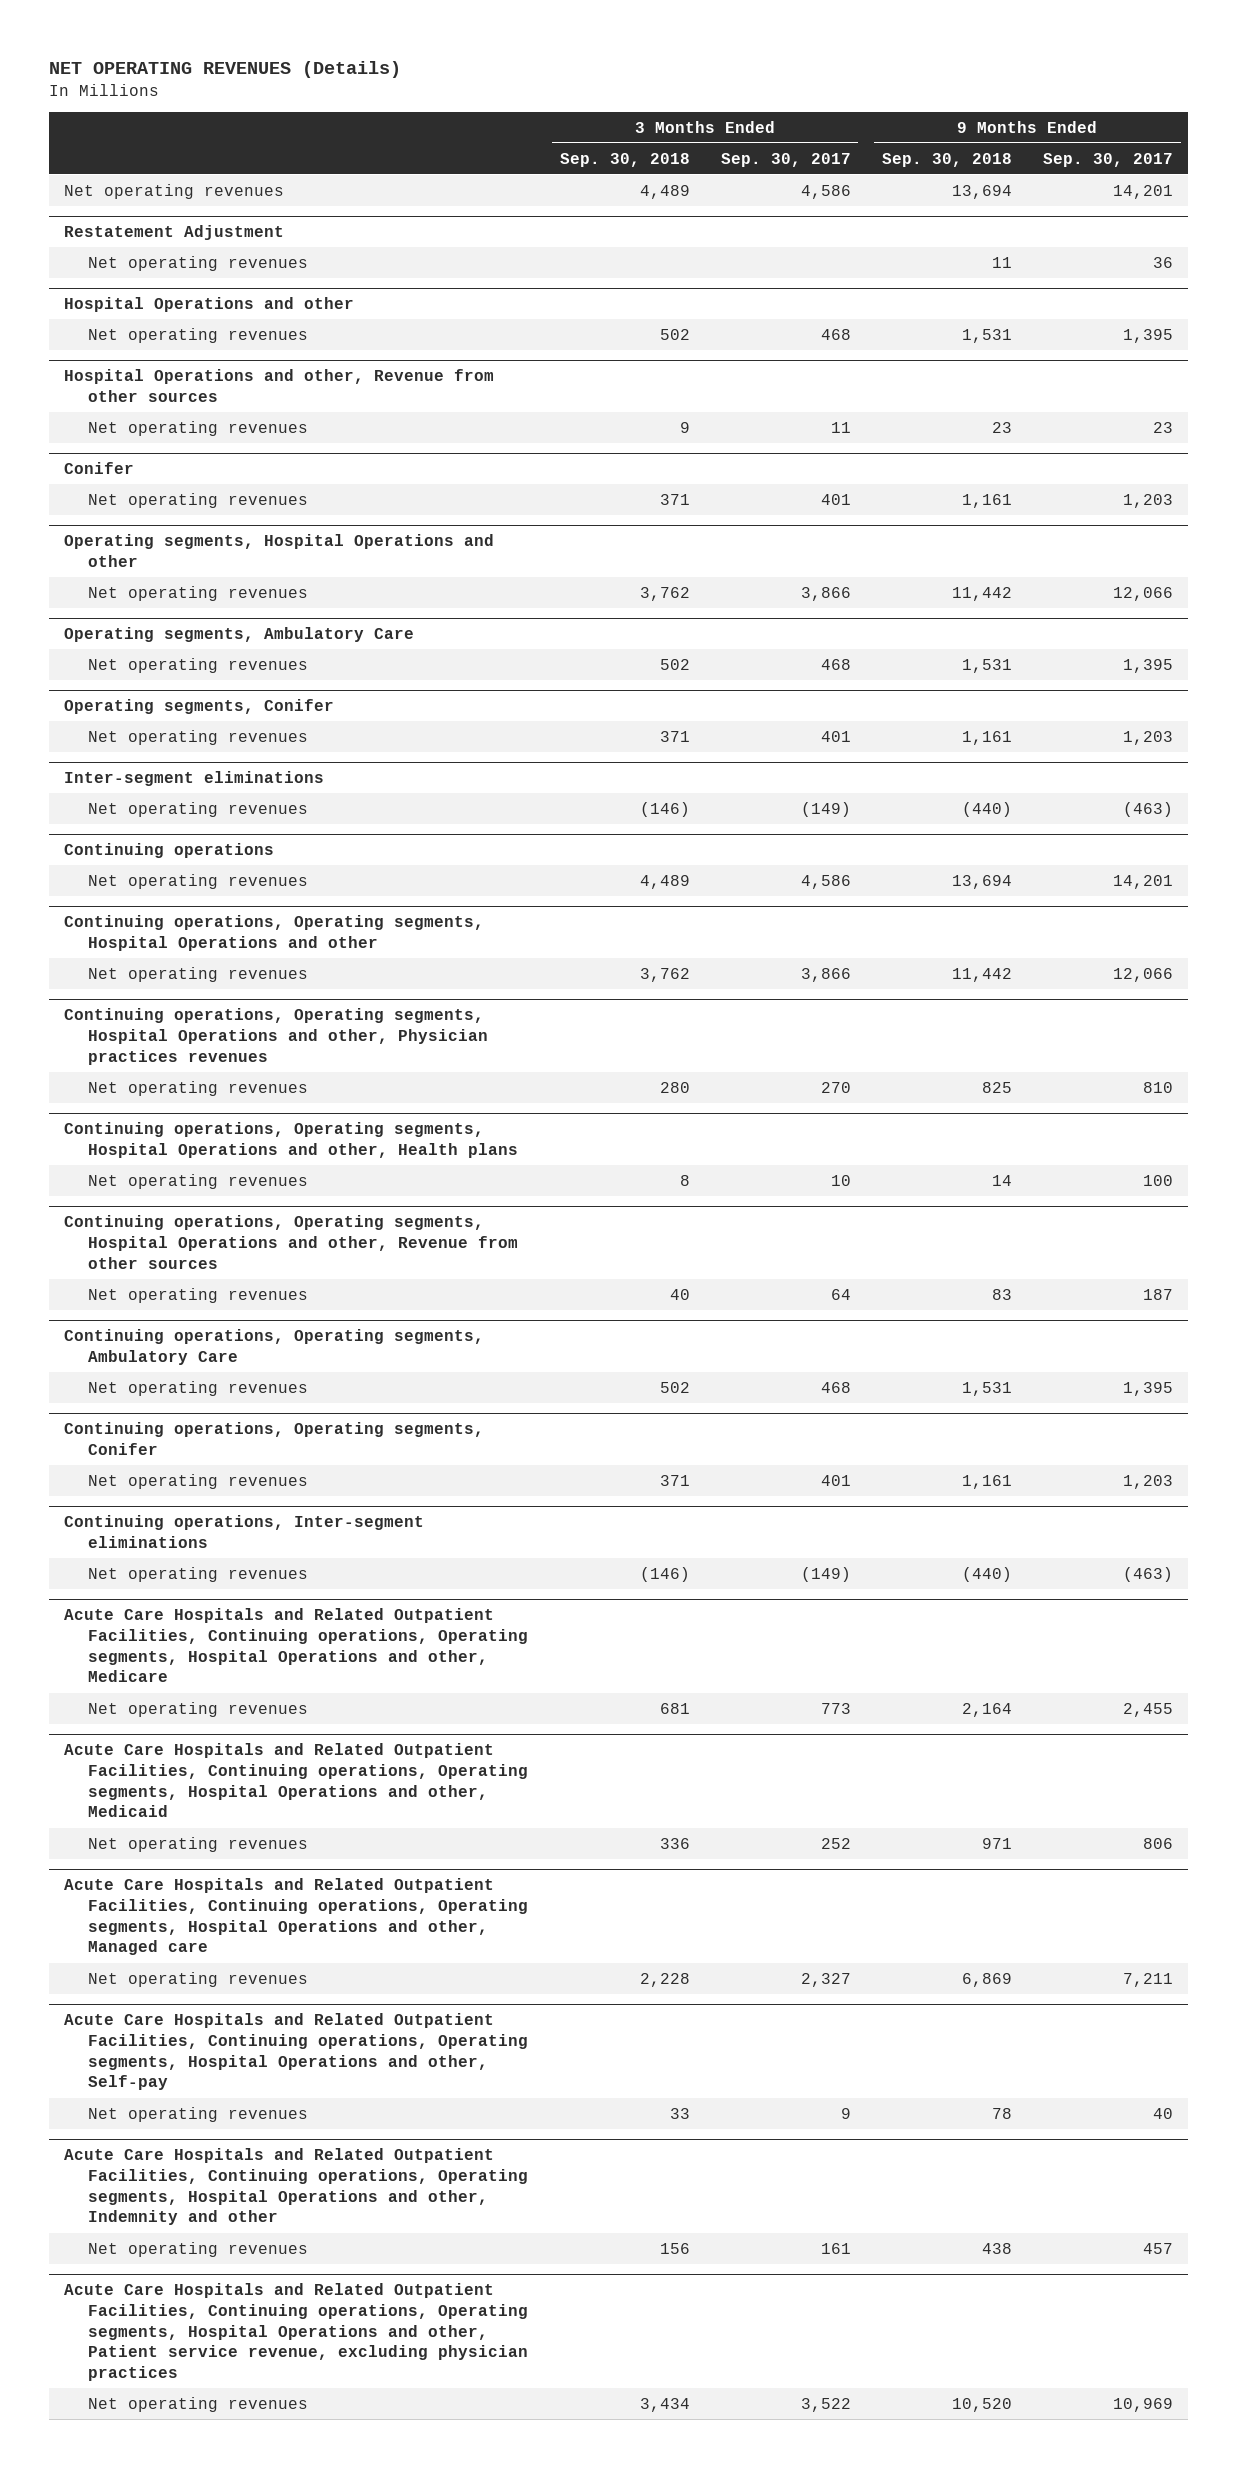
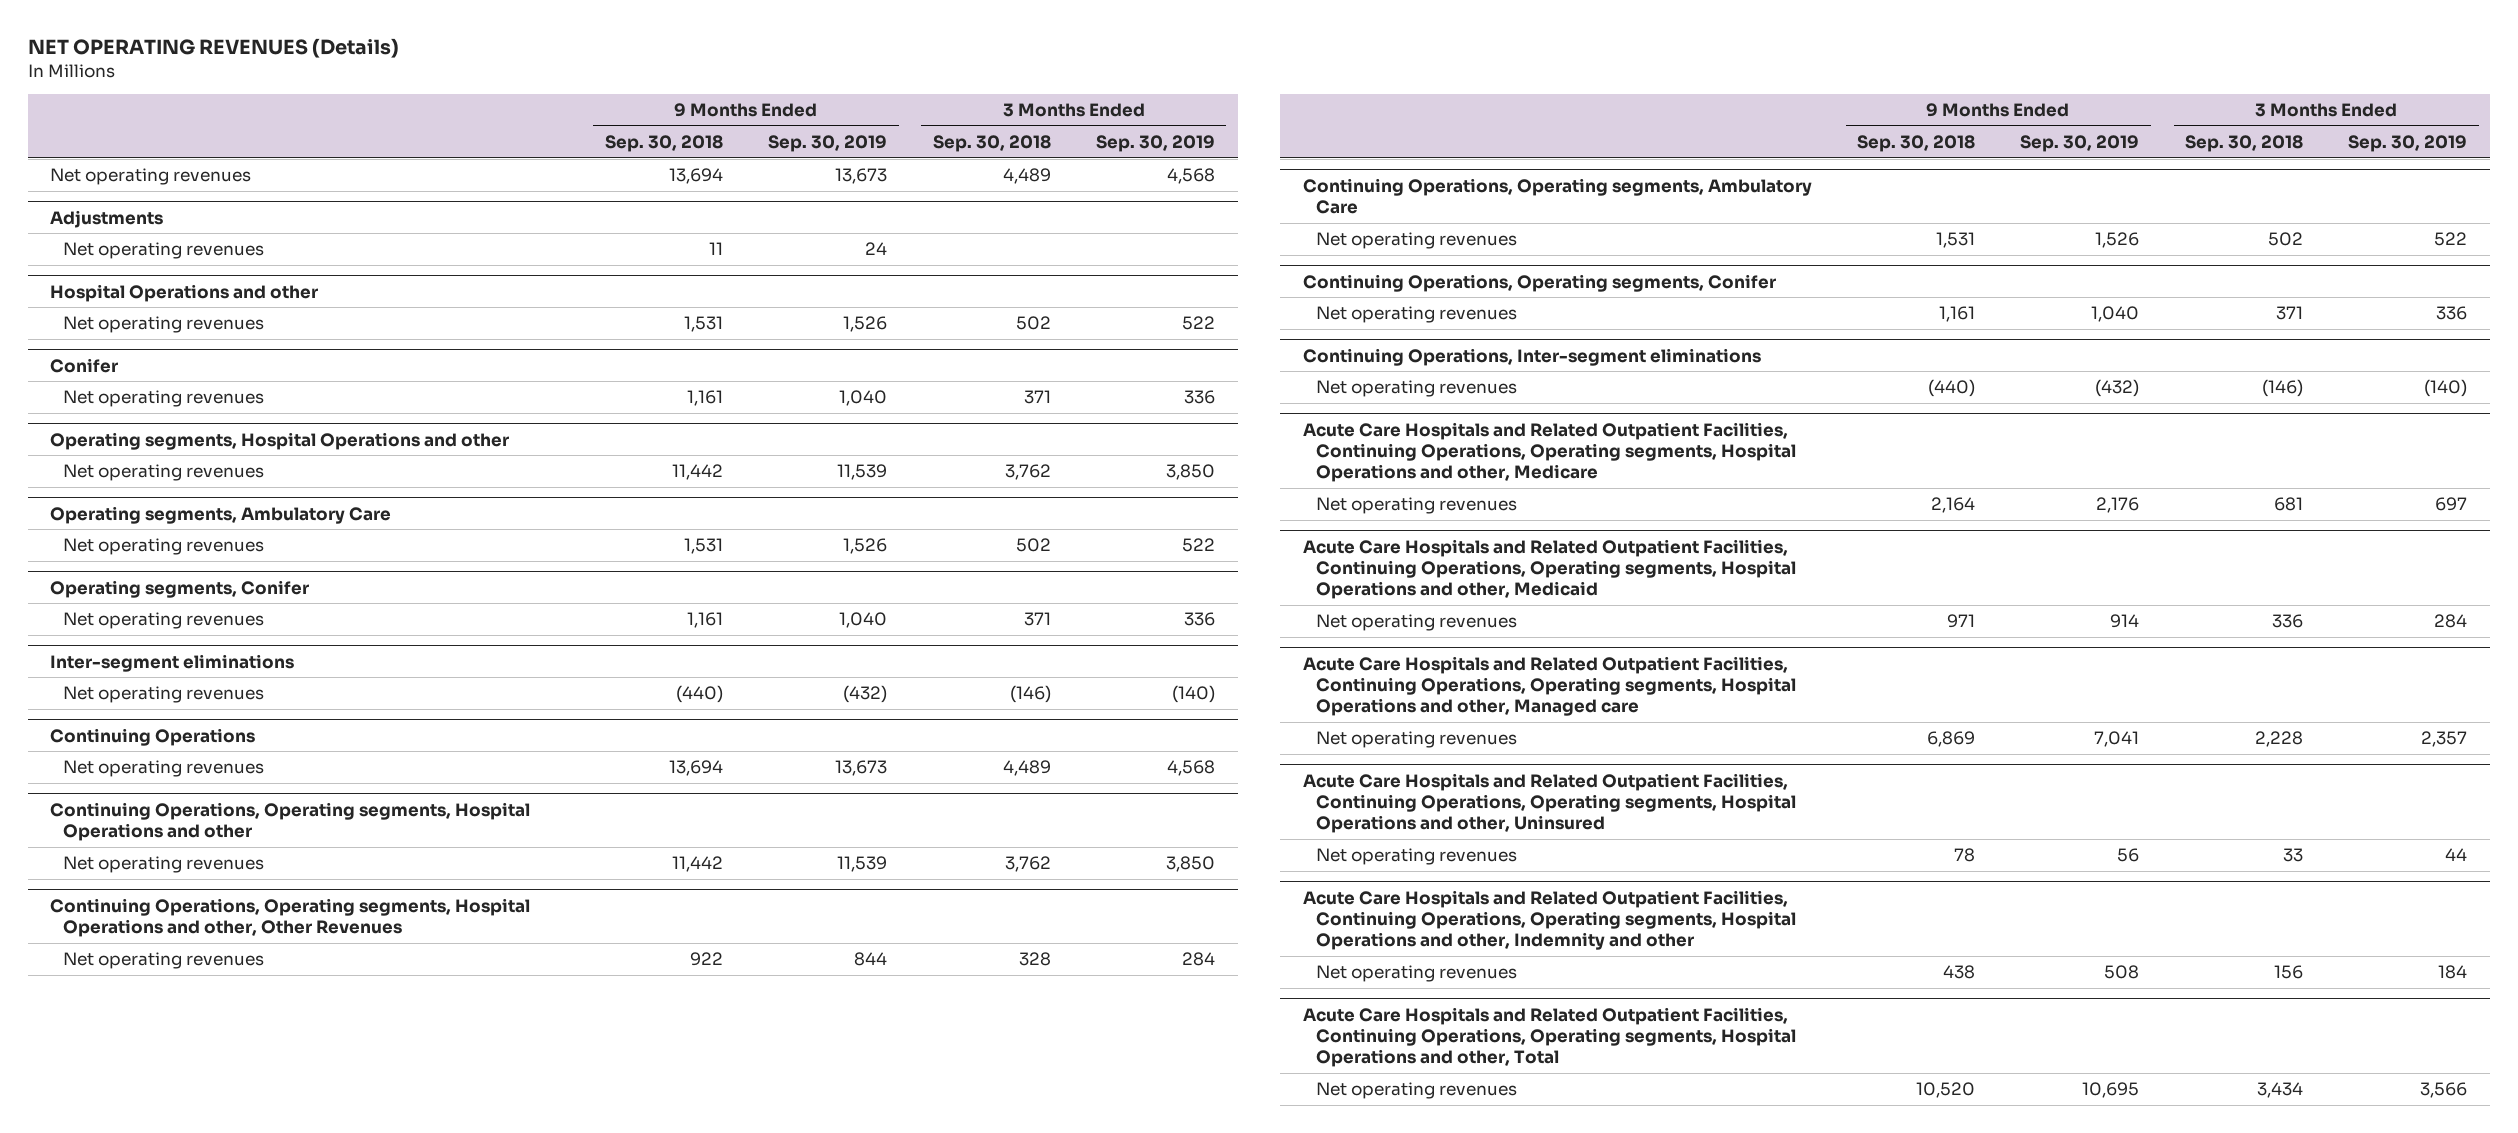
- | 3 Months Ended Sep. 30, 2018 | 3 Months Ended Sep. 30, 2017 | 9 Months Ended Sep. 30, 2018 | 9 Months Ended Sep. 30, 2017
+ | 9 Months Ended Sep. 30, 2018 | 9 Months Ended Sep. 30, 2019 | 3 Months Ended Sep. 30, 2018 | 3 Months Ended Sep. 30, 2019
- Restatement Adjustment
+ Adjustments
- Hospital Operations and other, Revenue from other sources
- Net operating revenues | 9 | 11 | 23 | 23
- Continuing operations
+ Continuing Operations
- Continuing operations, Operating segments, Hospital Operations and other
+ Continuing Operations, Operating segments, Hospital Operations and other
- Continuing operations, Operating segments, Hospital Operations and other, Physician practices revenues
- Net operating revenues | 280 | 270 | 825 | 810
- Continuing operations, Operating segments, Hospital Operations and other, Health plans
- Net operating revenues | 8 | 10 | 14 | 100
- Continuing operations, Operating segments, Hospital Operations and other, Revenue from other sources
- Net operating revenues | 40 | 64 | 83 | 187
- Continuing operations, Operating segments, Ambulatory Care
+ Continuing Operations, Operating segments, Hospital Operations and other, Other Revenues
+ Net operating revenues | 922 | 844 | 328 | 284
+ Continuing Operations, Operating segments, Ambulatory Care
- Continuing operations, Operating segments, Conifer
+ Continuing Operations, Operating segments, Conifer
- Continuing operations, Inter-segment eliminations
+ Continuing Operations, Inter-segment eliminations
- Acute Care Hospitals and Related Outpatient Facilities, Continuing operations, Operating segments, Hospital Operations and other, Medicare
+ Acute Care Hospitals and Related Outpatient Facilities, Continuing Operations, Operating segments, Hospital Operations and other, Medicare
- Acute Care Hospitals and Related Outpatient Facilities, Continuing operations, Operating segments, Hospital Operations and other, Medicaid
+ Acute Care Hospitals and Related Outpatient Facilities, Continuing Operations, Operating segments, Hospital Operations and other, Medicaid
- Acute Care Hospitals and Related Outpatient Facilities, Continuing operations, Operating segments, Hospital Operations and other, Managed care
+ Acute Care Hospitals and Related Outpatient Facilities, Continuing Operations, Operating segments, Hospital Operations and other, Managed care
- Acute Care Hospitals and Related Outpatient Facilities, Continuing operations, Operating segments, Hospital Operations and other, Self-pay
+ Acute Care Hospitals and Related Outpatient Facilities, Continuing Operations, Operating segments, Hospital Operations and other, Uninsured
- Acute Care Hospitals and Related Outpatient Facilities, Continuing operations, Operating segments, Hospital Operations and other, Indemnity and other
+ Acute Care Hospitals and Related Outpatient Facilities, Continuing Operations, Operating segments, Hospital Operations and other, Indemnity and other
- Acute Care Hospitals and Related Outpatient Facilities, Continuing operations, Operating segments, Hospital Operations and other, Patient service revenue, excluding physician practices
+ Acute Care Hospitals and Related Outpatient Facilities, Continuing Operations, Operating segments, Hospital Operations and other, Total

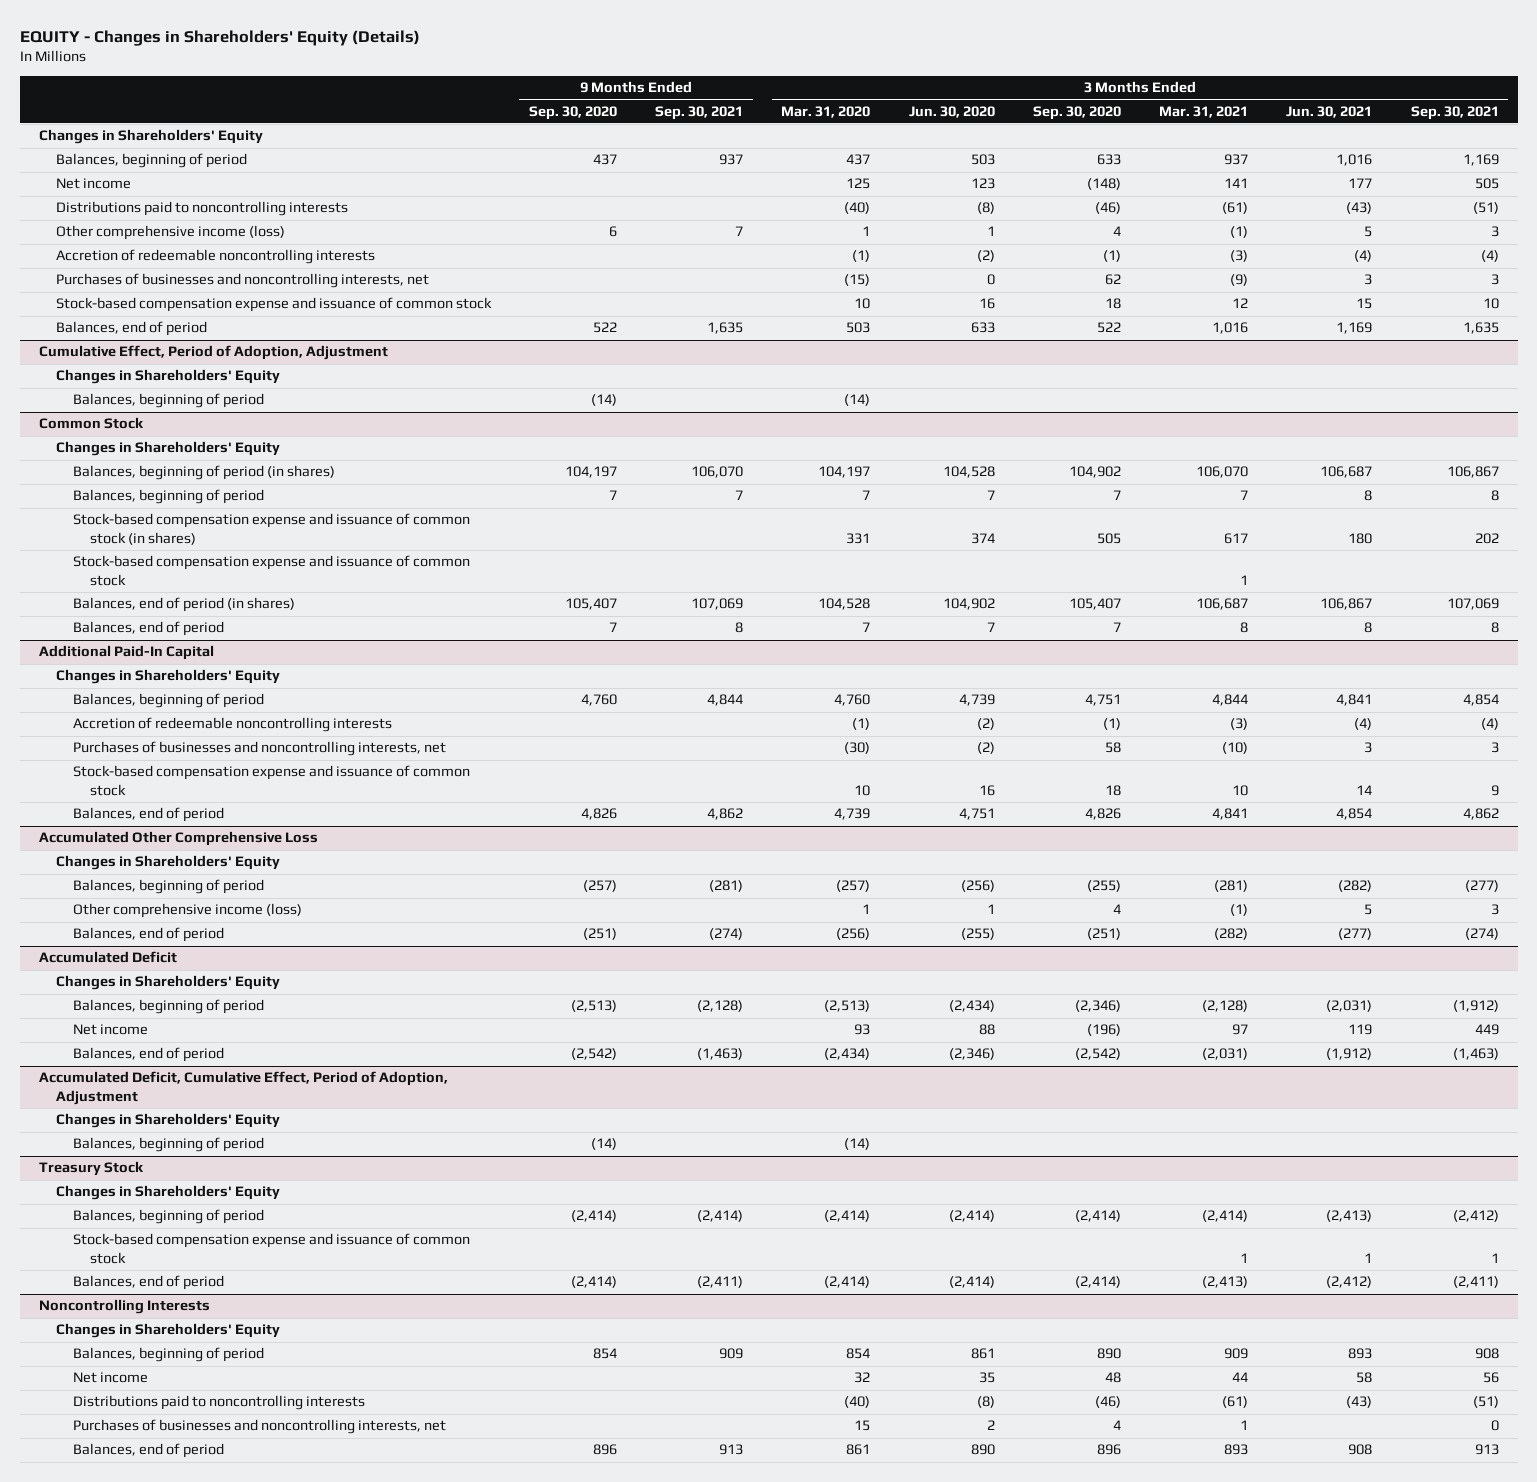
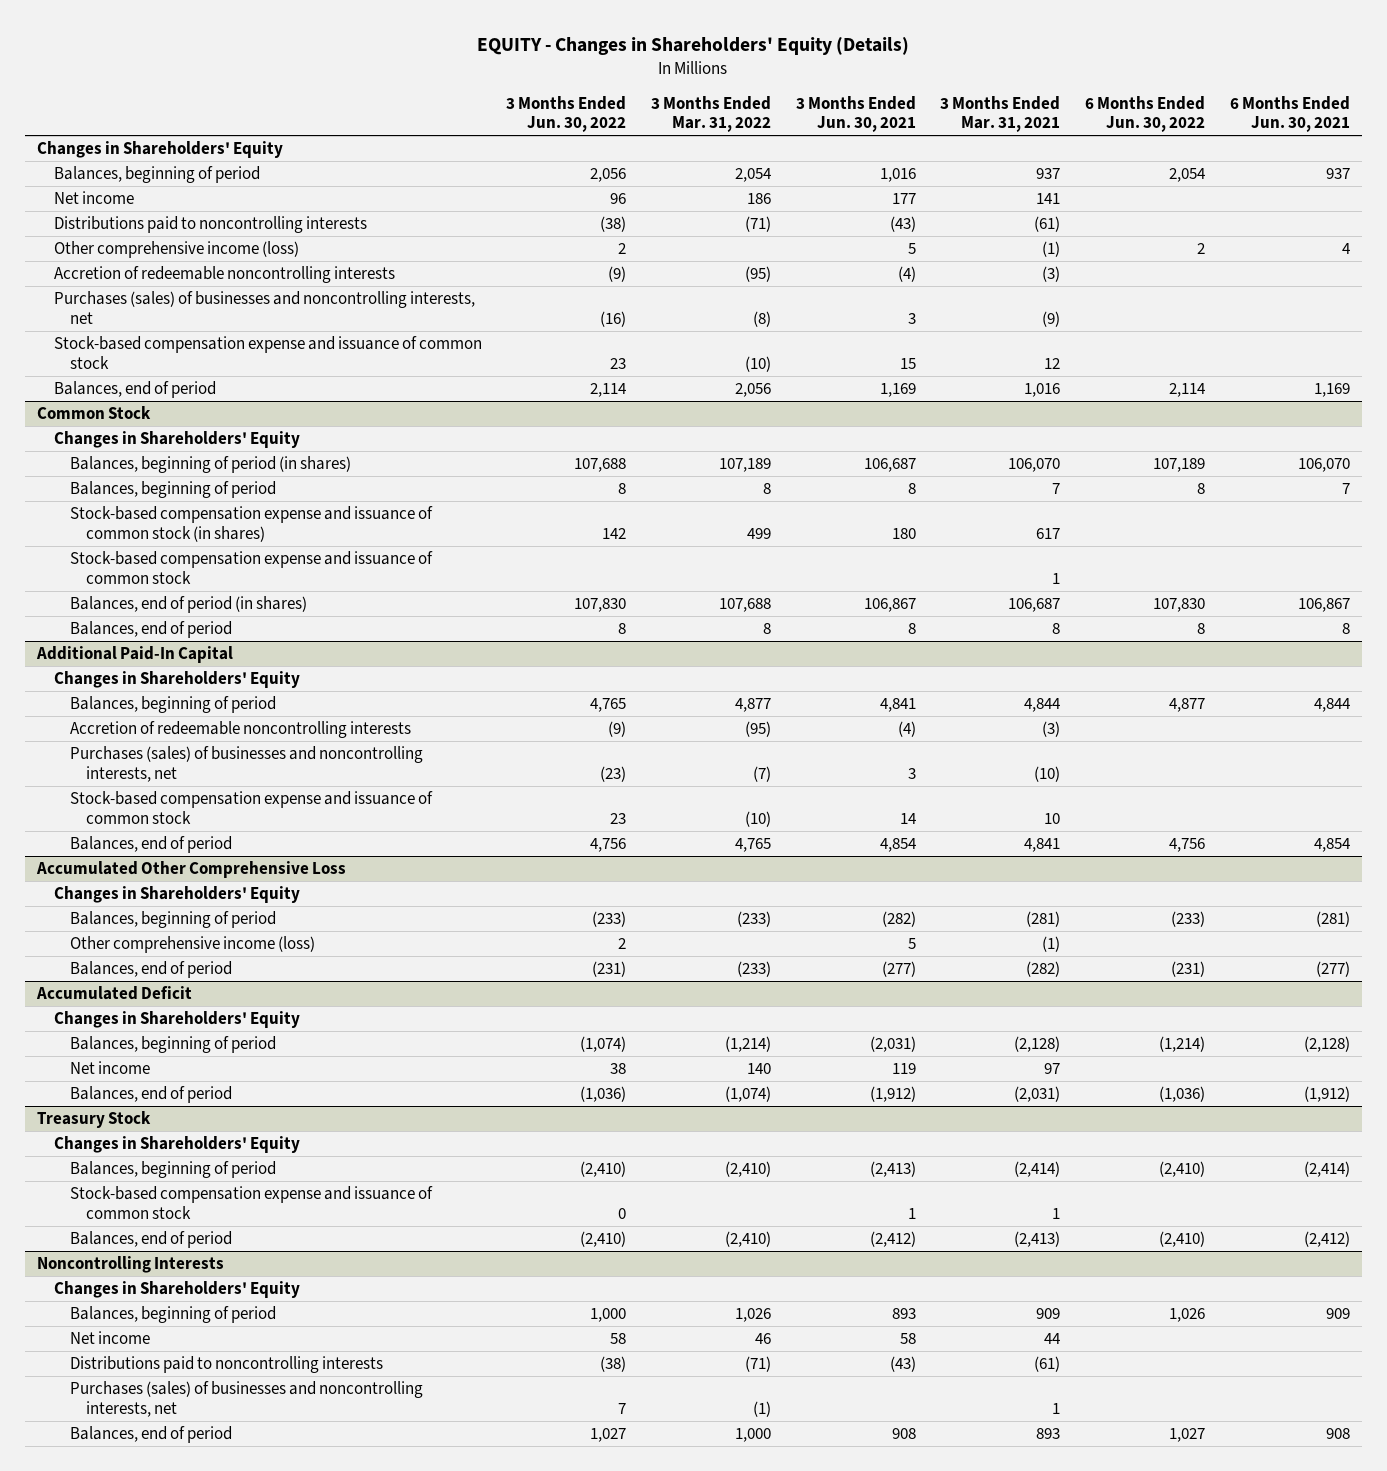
- | 9 Months Ended Sep. 30, 2020 | 9 Months Ended Sep. 30, 2021 | 3 Months Ended Mar. 31, 2020 | 3 Months Ended Jun. 30, 2020 | 3 Months Ended Sep. 30, 2020 | 3 Months Ended Mar. 31, 2021 | 3 Months Ended Jun. 30, 2021 | 3 Months Ended Sep. 30, 2021
+ | 3 Months Ended Jun. 30, 2022 | 3 Months Ended Mar. 31, 2022 | 3 Months Ended Jun. 30, 2021 | 3 Months Ended Mar. 31, 2021 | 6 Months Ended Jun. 30, 2022 | 6 Months Ended Jun. 30, 2021
- Purchases of businesses and noncontrolling interests, net | | | (15) | 0 | 62 | (9) | 3 | 3
+ Purchases (sales) of businesses and noncontrolling interests, net | (16) | (8) | 3 | (9) | |
- Cumulative Effect, Period of Adoption, Adjustment
- Changes in Shareholders' Equity
- Balances, beginning of period | (14) | | (14) | | | | |
@ Additional Paid-In Capital
- Purchases of businesses and noncontrolling interests, net | | | (30) | (2) | 58 | (10) | 3 | 3
+ Purchases (sales) of businesses and noncontrolling interests, net | (23) | (7) | 3 | (10) | |
- Accumulated Deficit, Cumulative Effect, Period of Adoption, Adjustment
- Changes in Shareholders' Equity
- Balances, beginning of period | (14) | | (14) | | | | |
@ Noncontrolling Interests
- Purchases of businesses and noncontrolling interests, net | | | 15 | 2 | 4 | 1 | | 0
+ Purchases (sales) of businesses and noncontrolling interests, net | 7 | (1) | | 1 | |

